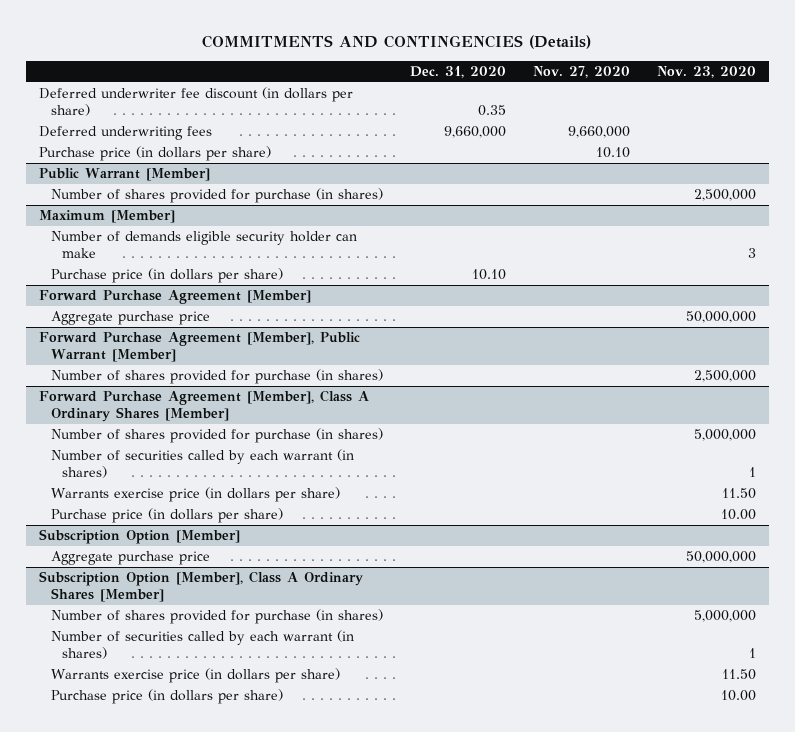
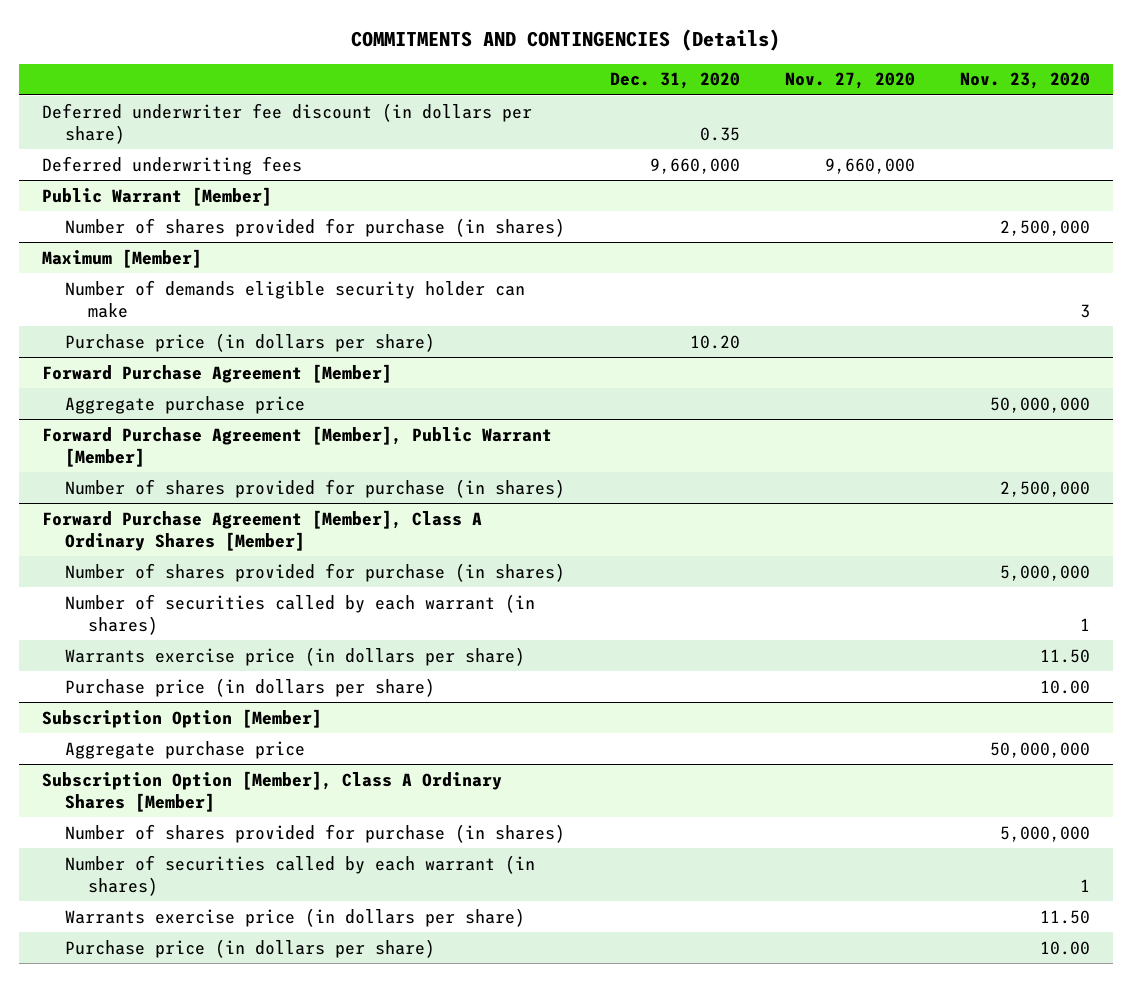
- Purchase price (in dollars per share) | | 10.10 |
@ Maximum [Member]
- Purchase price (in dollars per share) | 10.10 | |
+ Purchase price (in dollars per share) | 10.20 | |

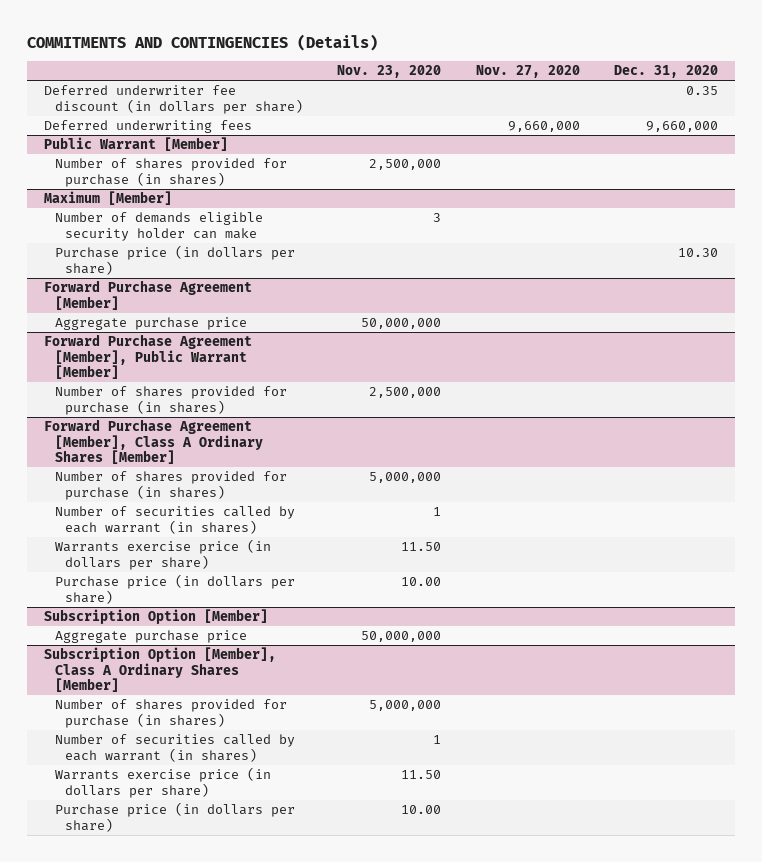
- | Dec. 31, 2020 | Nov. 27, 2020 | Nov. 23, 2020
+ | Nov. 23, 2020 | Nov. 27, 2020 | Dec. 31, 2020
@ Maximum [Member]
- Purchase price (in dollars per share) | 10.20 | |
+ Purchase price (in dollars per share) | | | 10.30

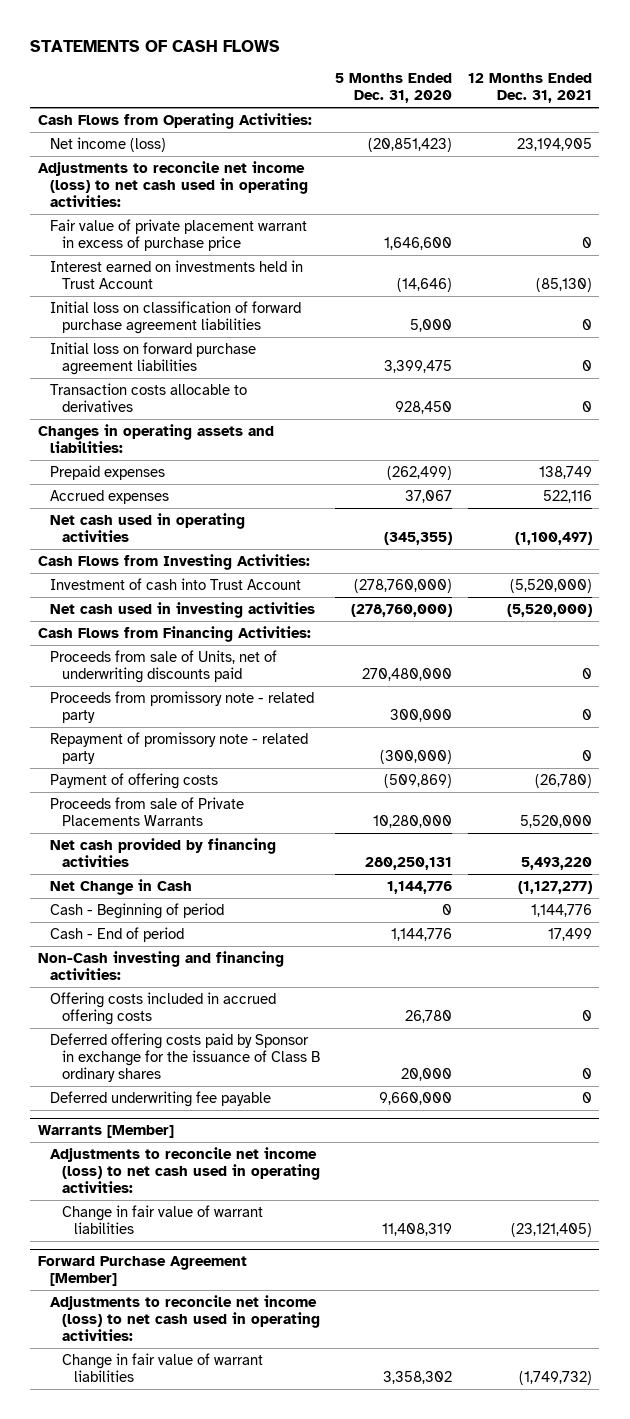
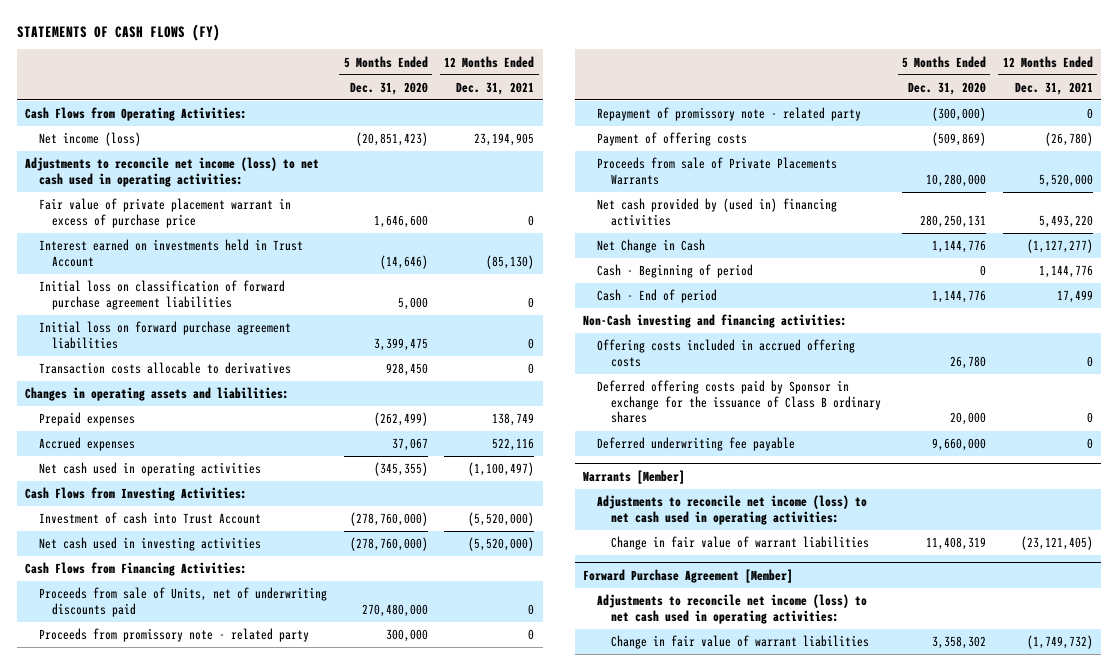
- STATEMENTS OF CASH FLOWS
+ STATEMENTS OF CASH FLOWS (FY)
- Net cash provided by financing activities | 280,250,131 | 5,493,220
+ Net cash provided by (used in) financing activities | 280,250,131 | 5,493,220

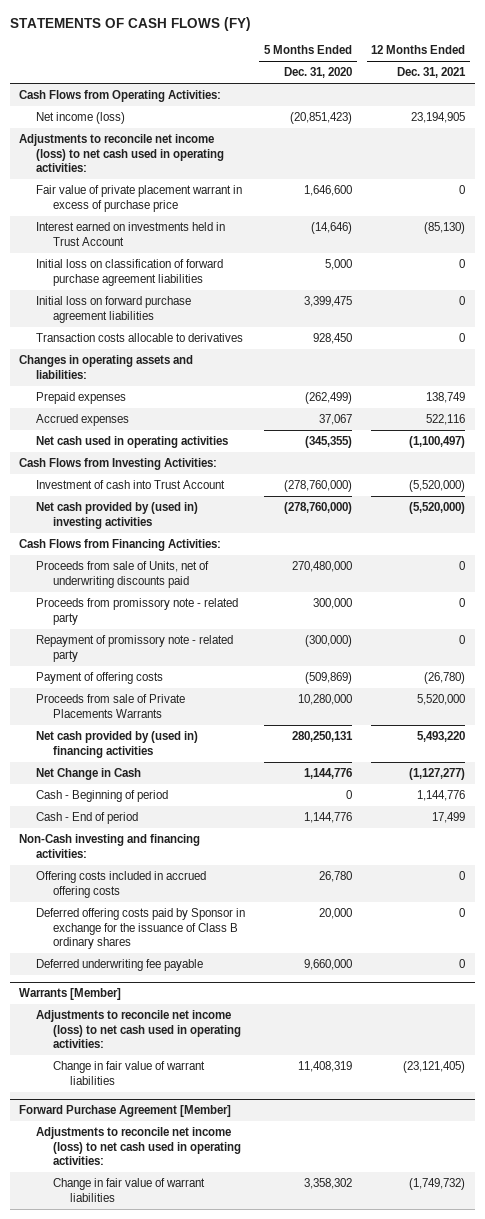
- Net cash used in investing activities | (278,760,000) | (5,520,000)
+ Net cash provided by (used in) investing activities | (278,760,000) | (5,520,000)

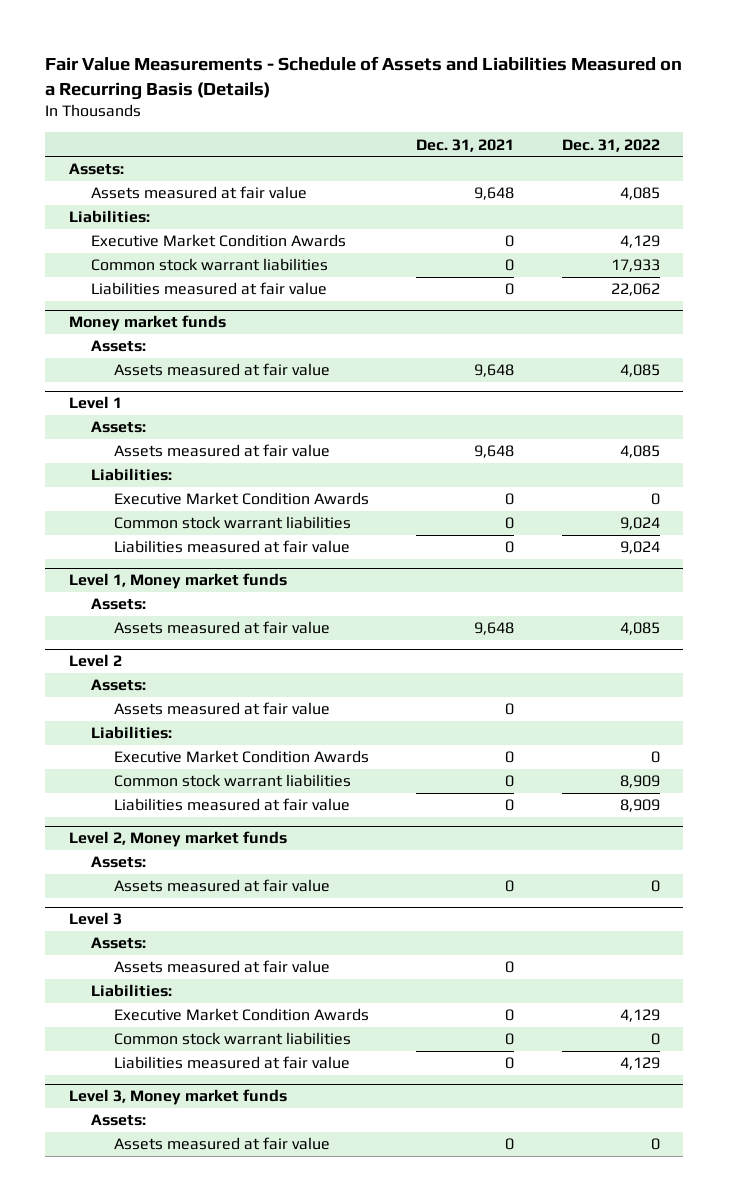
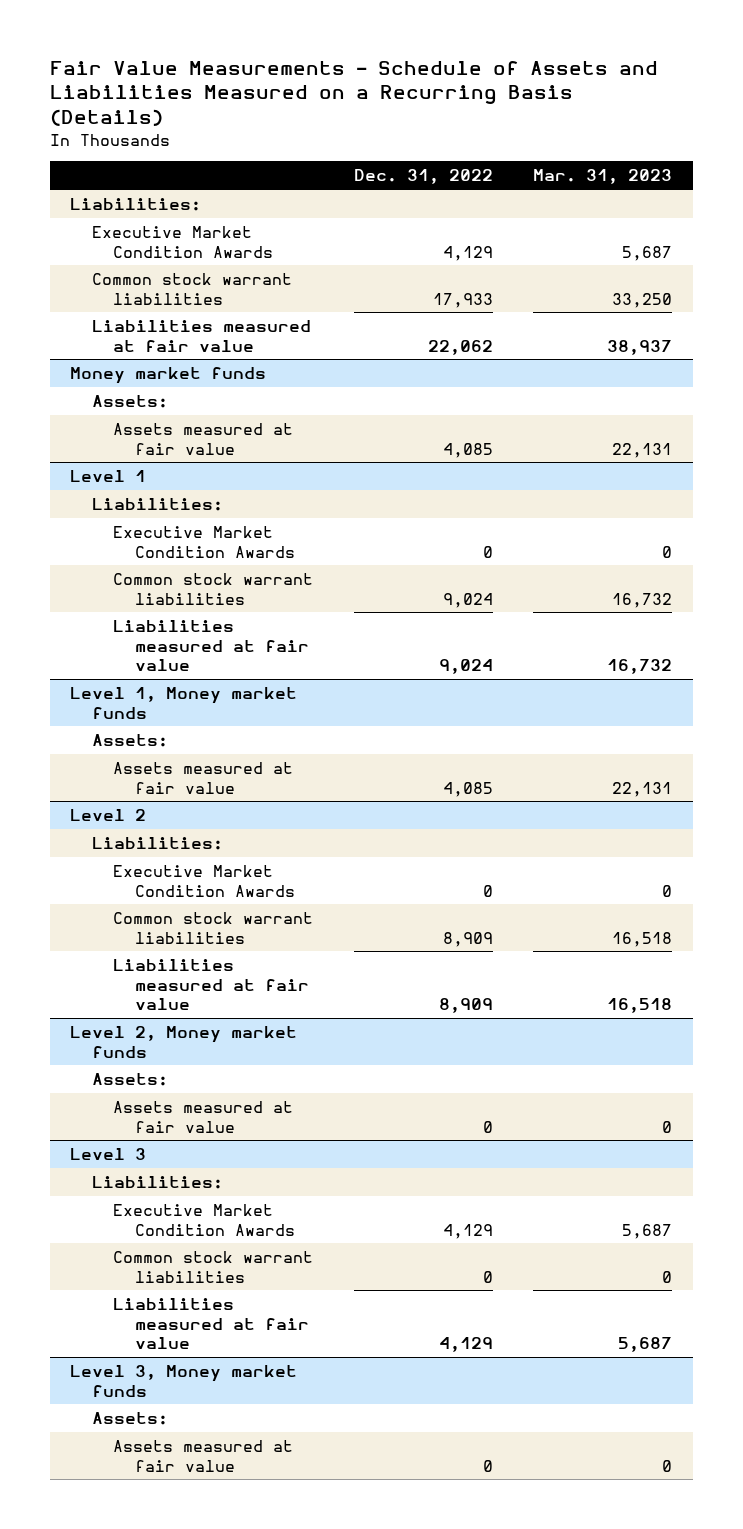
- | Dec. 31, 2021 | Dec. 31, 2022
+ | Dec. 31, 2022 | Mar. 31, 2023
- Assets:
- Assets measured at fair value | 9,648 | 4,085
@ Level 1
- Assets:
- Assets measured at fair value | 9,648 | 4,085
@ Level 2
- Assets:
- Assets measured at fair value | 0 |
@ Level 3
- Assets:
- Assets measured at fair value | 0 |

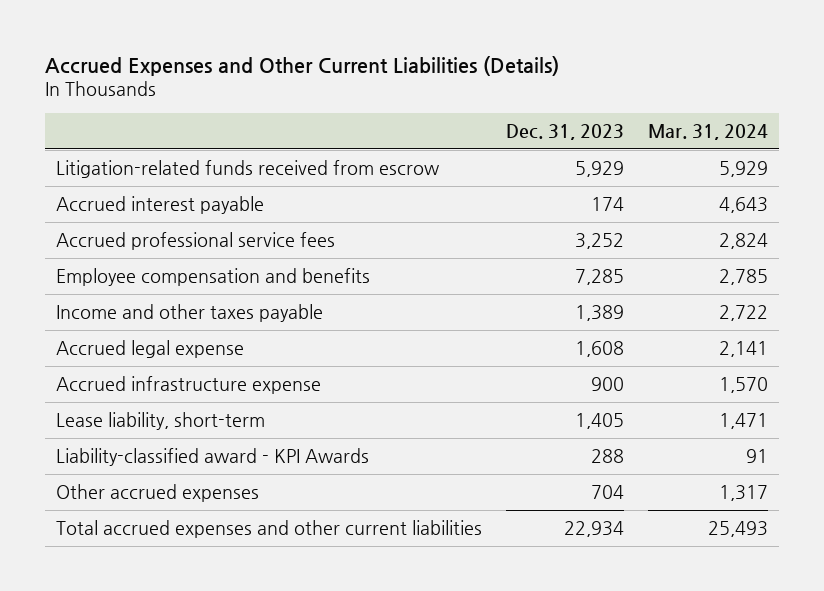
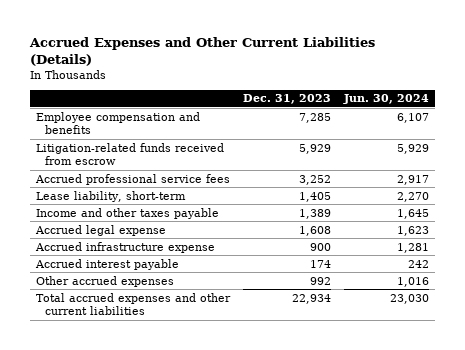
- | Dec. 31, 2023 | Mar. 31, 2024
+ | Dec. 31, 2023 | Jun. 30, 2024
moved up: Employee compensation and benefits | 7,285 | 6,107
moved up: Lease liability, short-term | 1,405 | 2,270
- Liability-classified award - KPI Awards | 288 | 91
- Other accrued expenses | 704 | 1,317
moved down: Accrued interest payable | 174 | 242
+ Other accrued expenses | 992 | 1,016

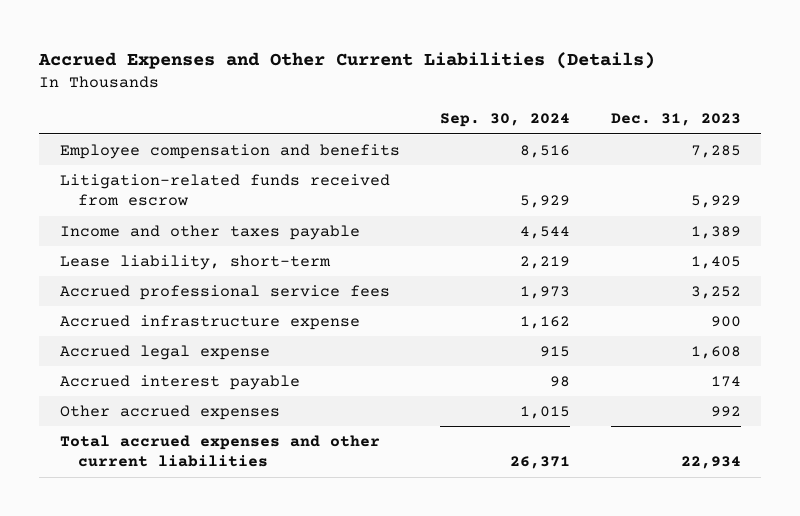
- | Dec. 31, 2023 | Jun. 30, 2024
+ | Sep. 30, 2024 | Dec. 31, 2023
moved down: Lease liability, short-term | 2,219 | 1,405
moved down: Accrued professional service fees | 1,973 | 3,252
moved down: Accrued legal expense | 915 | 1,608

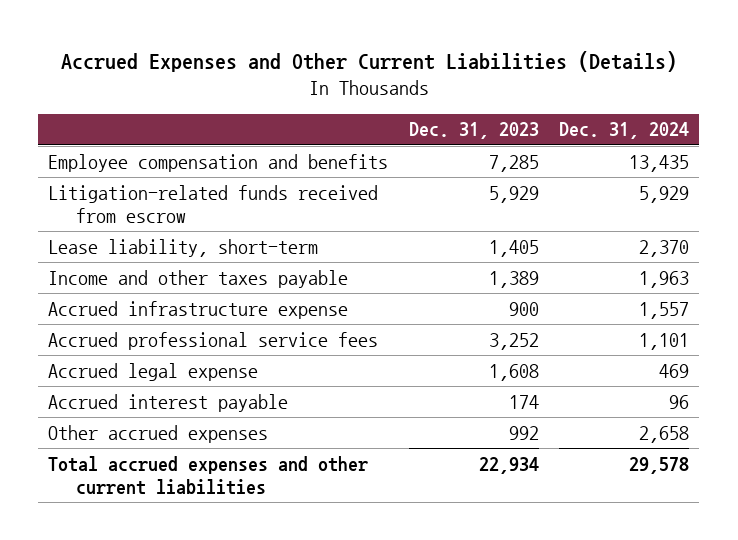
- | Sep. 30, 2024 | Dec. 31, 2023
+ | Dec. 31, 2023 | Dec. 31, 2024
moved down: Income and other taxes payable | 1,389 | 1,963
moved down: Accrued professional service fees | 3,252 | 1,101

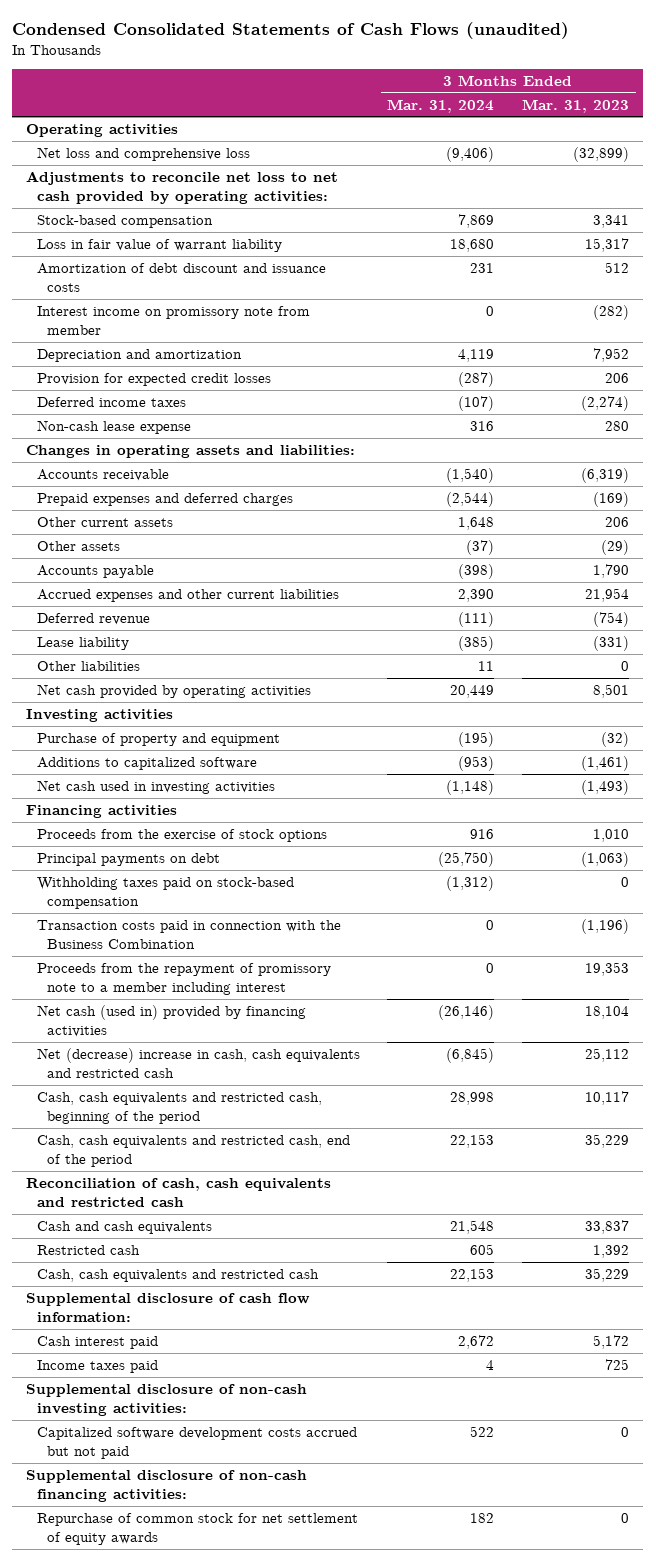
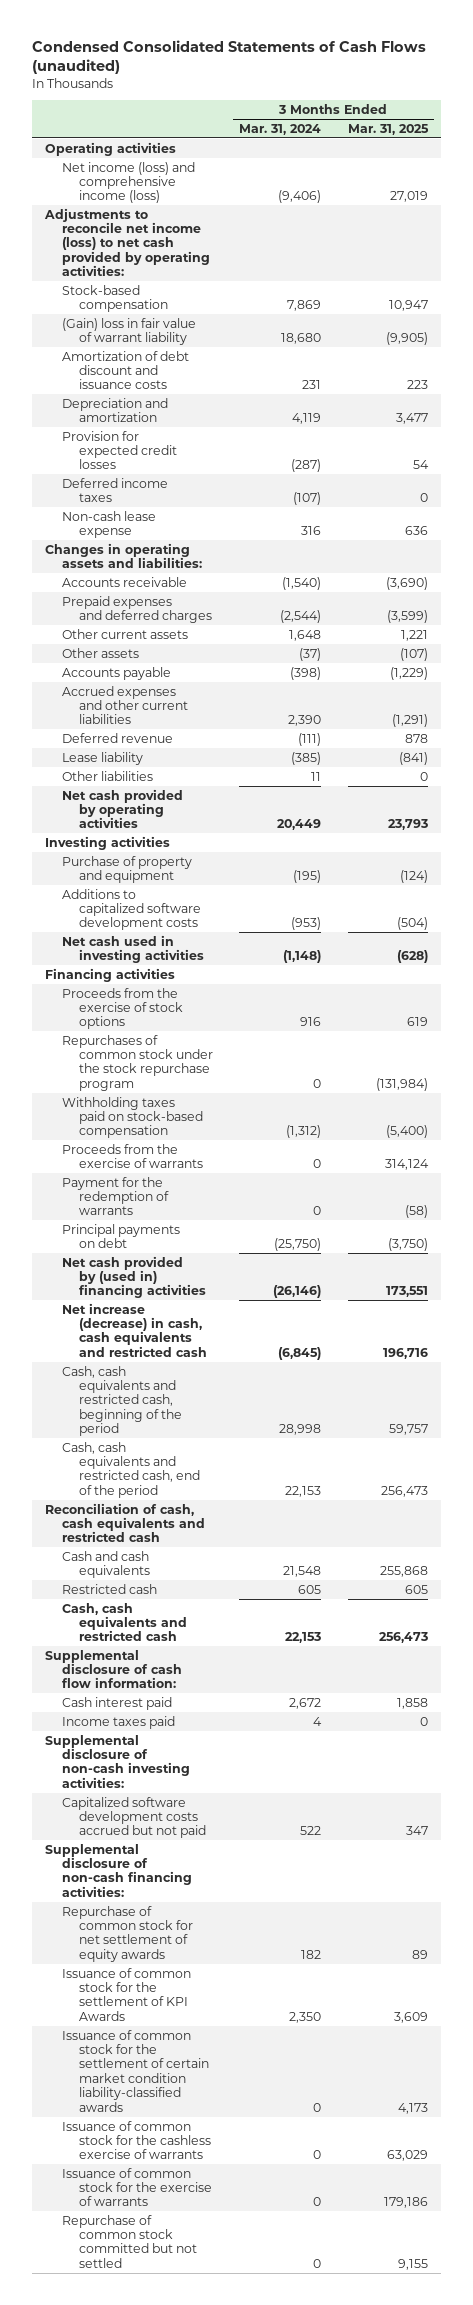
- | 3 Months Ended Mar. 31, 2024 | 3 Months Ended Mar. 31, 2023
+ | 3 Months Ended Mar. 31, 2024 | 3 Months Ended Mar. 31, 2025
- Net loss and comprehensive loss | (9,406) | (32,899)
- Adjustments to reconcile net loss to net cash provided by operating activities:
+ Net income (loss) and comprehensive income (loss) | (9,406) | 27,019
+ Adjustments to reconcile net income (loss) to net cash provided by operating activities:
- Loss in fair value of warrant liability | 18,680 | 15,317
+ (Gain) loss in fair value of warrant liability | 18,680 | (9,905)
- Interest income on promissory note from member | 0 | (282)
- Additions to capitalized software | (953) | (1,461)
+ Additions to capitalized software development costs | (953) | (504)
+ Repurchases of common stock under the stock repurchase program | 0 | (131,984)
- Transaction costs paid in connection with the Business Combination | 0 | (1,196)
- Proceeds from the repayment of promissory note to a member including interest | 0 | 19,353
- Net cash (used in) provided by financing activities | (26,146) | 18,104
- Net (decrease) increase in cash, cash equivalents and restricted cash | (6,845) | 25,112
+ Proceeds from the exercise of warrants | 0 | 314,124
+ Payment for the redemption of warrants | 0 | (58)
moved down: Principal payments on debt | (25,750) | (3,750)
+ Net cash provided by (used in) financing activities | (26,146) | 173,551
+ Net increase (decrease) in cash, cash equivalents and restricted cash | (6,845) | 196,716
+ Issuance of common stock for the settlement of KPI Awards | 2,350 | 3,609
+ Issuance of common stock for the settlement of certain market condition liability-classified awards | 0 | 4,173
+ Issuance of common stock for the cashless exercise of warrants | 0 | 63,029
+ Issuance of common stock for the exercise of warrants | 0 | 179,186
+ Repurchase of common stock committed but not settled | 0 | 9,155

